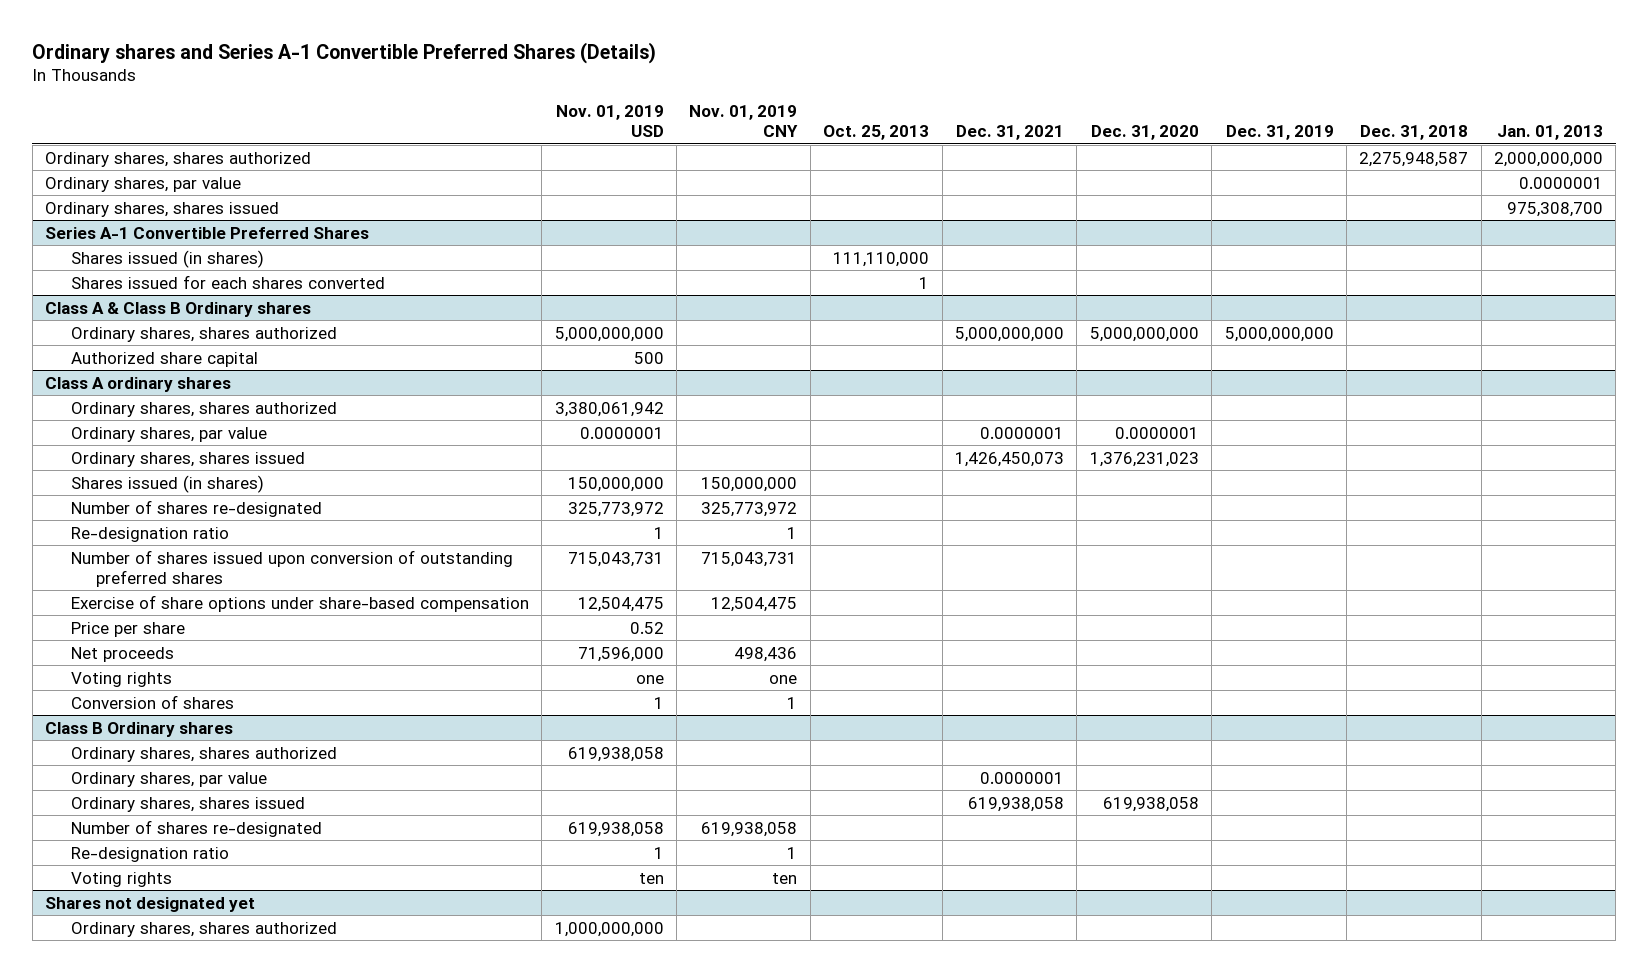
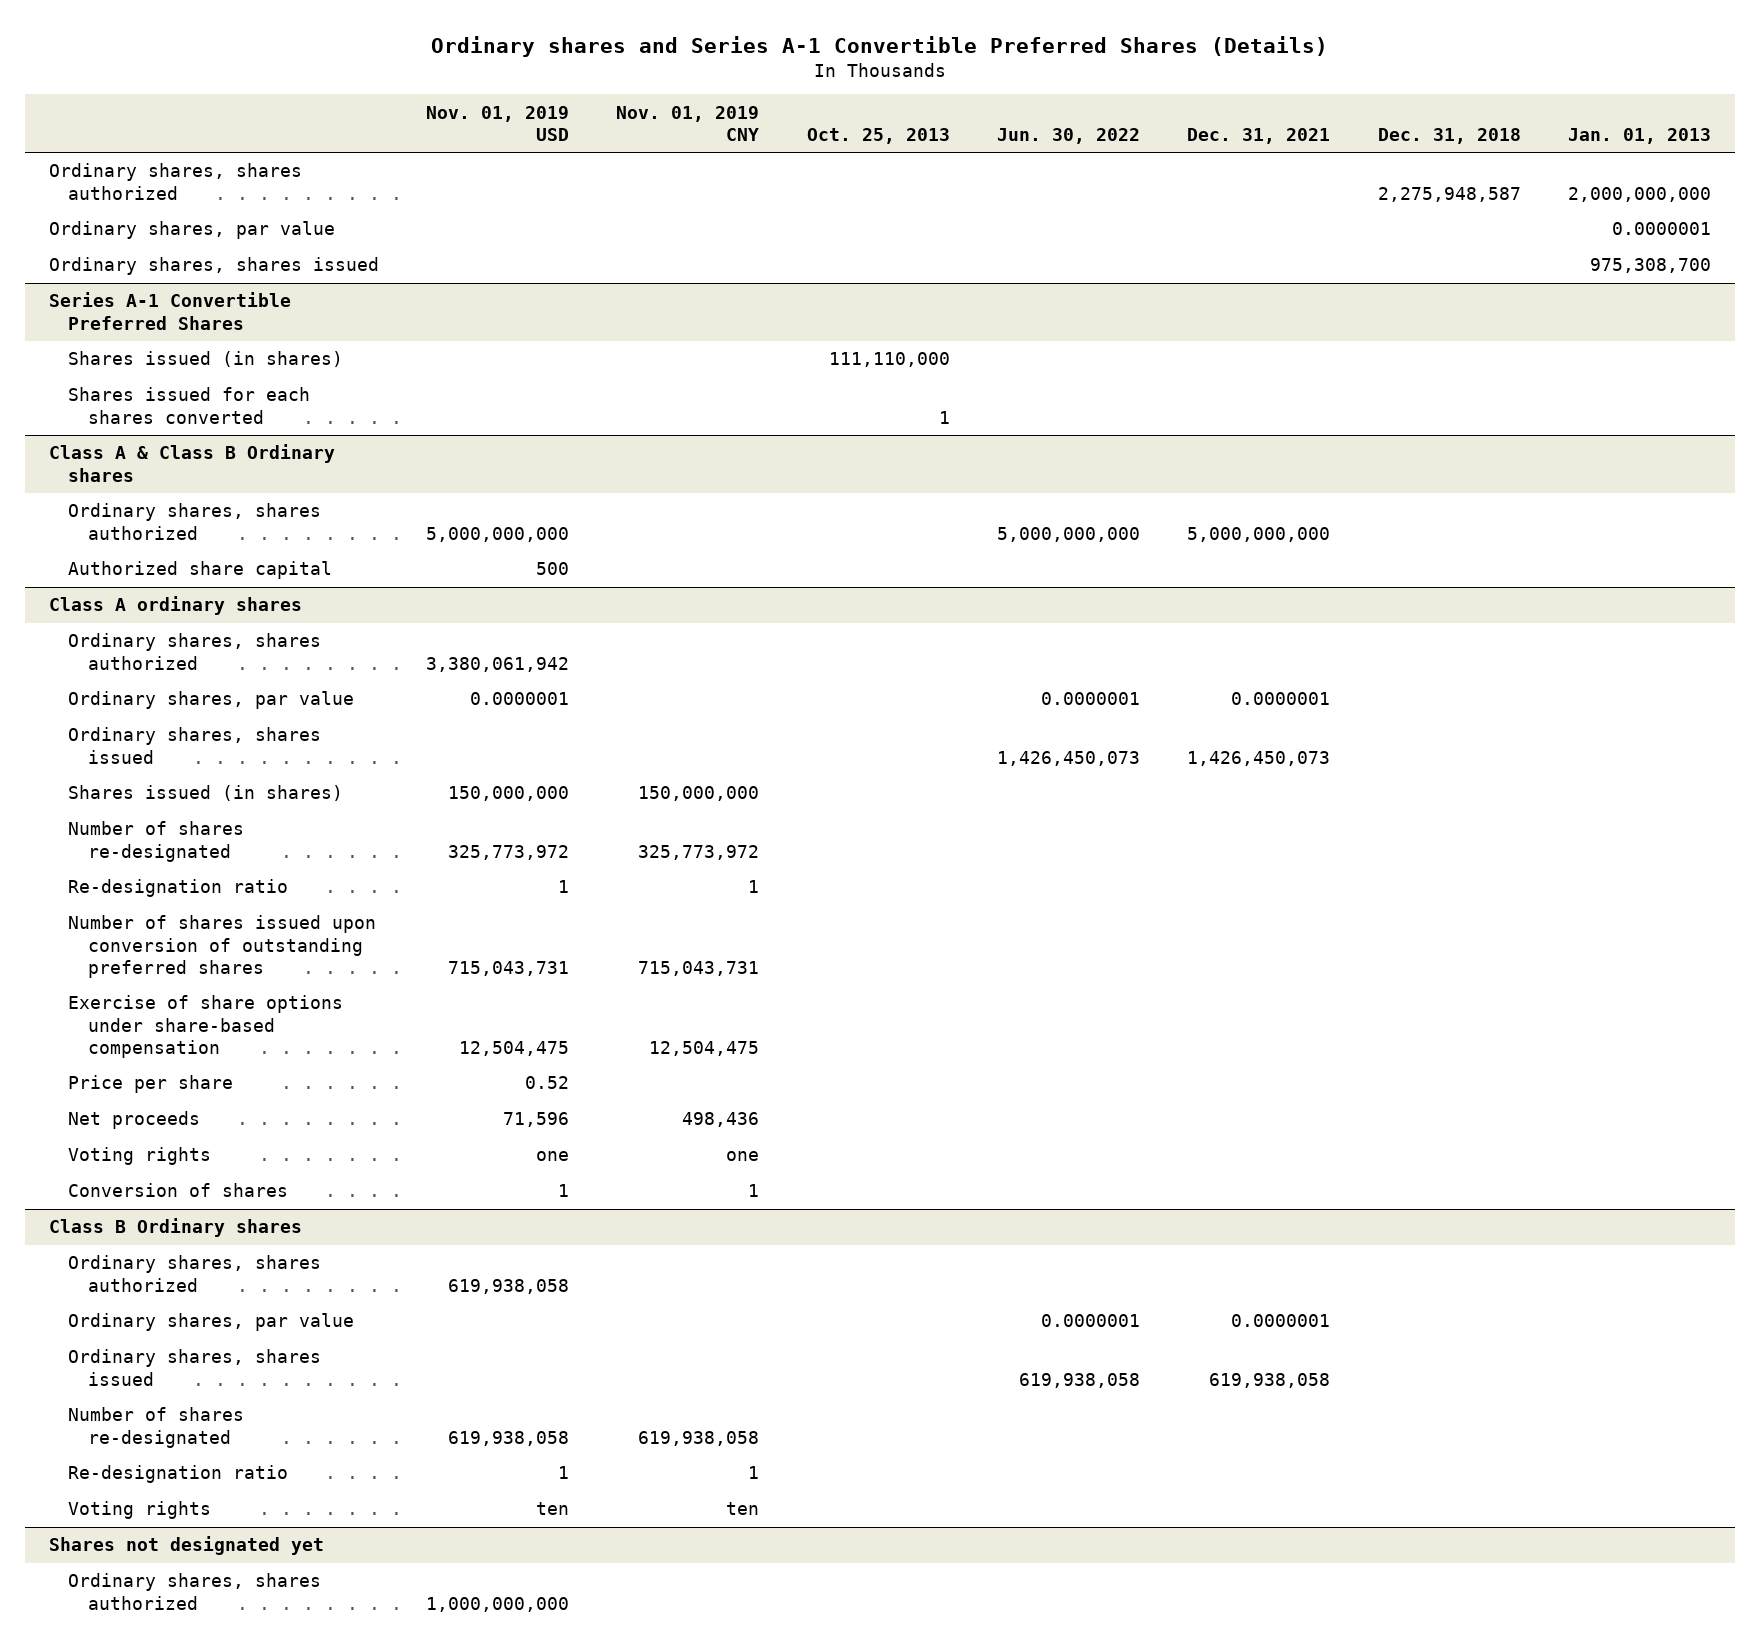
- | Nov. 01, 2019 USD | Nov. 01, 2019 CNY | Oct. 25, 2013 | Dec. 31, 2021 | Dec. 31, 2020 | Dec. 31, 2019 | Dec. 31, 2018 | Jan. 01, 2013
+ | Nov. 01, 2019 USD | Nov. 01, 2019 CNY | Oct. 25, 2013 | Jun. 30, 2022 | Dec. 31, 2021 | Dec. 31, 2018 | Jan. 01, 2013
@ Class A ordinary shares
- Net proceeds | 71,596,000 | 498,436 | | | | | |
+ Net proceeds | 71,596 | 498,436 | | | | |

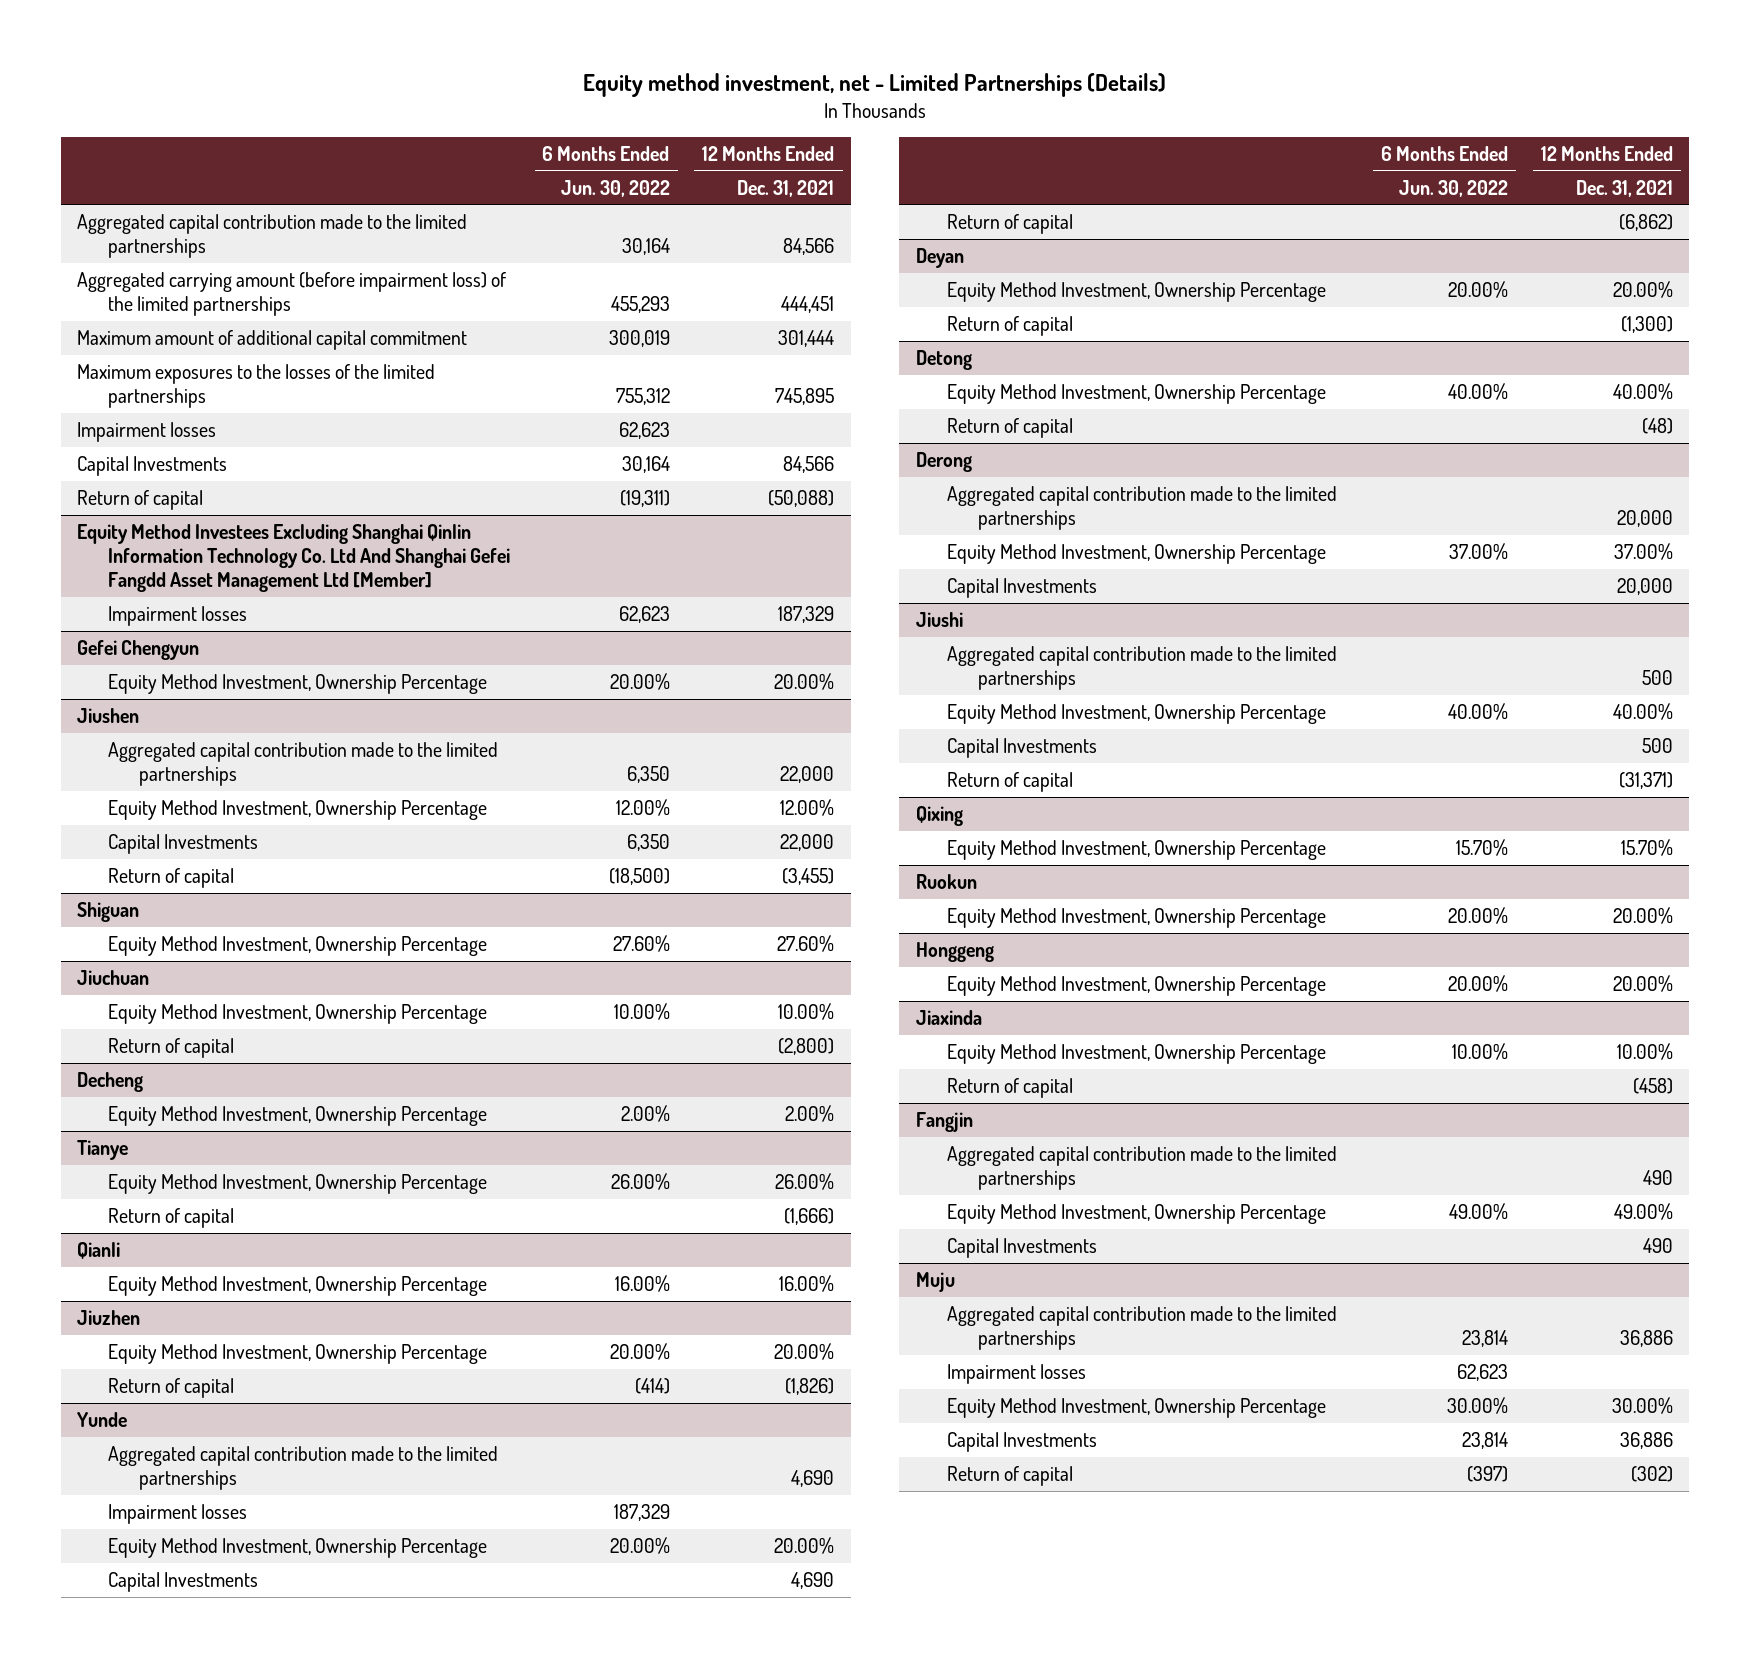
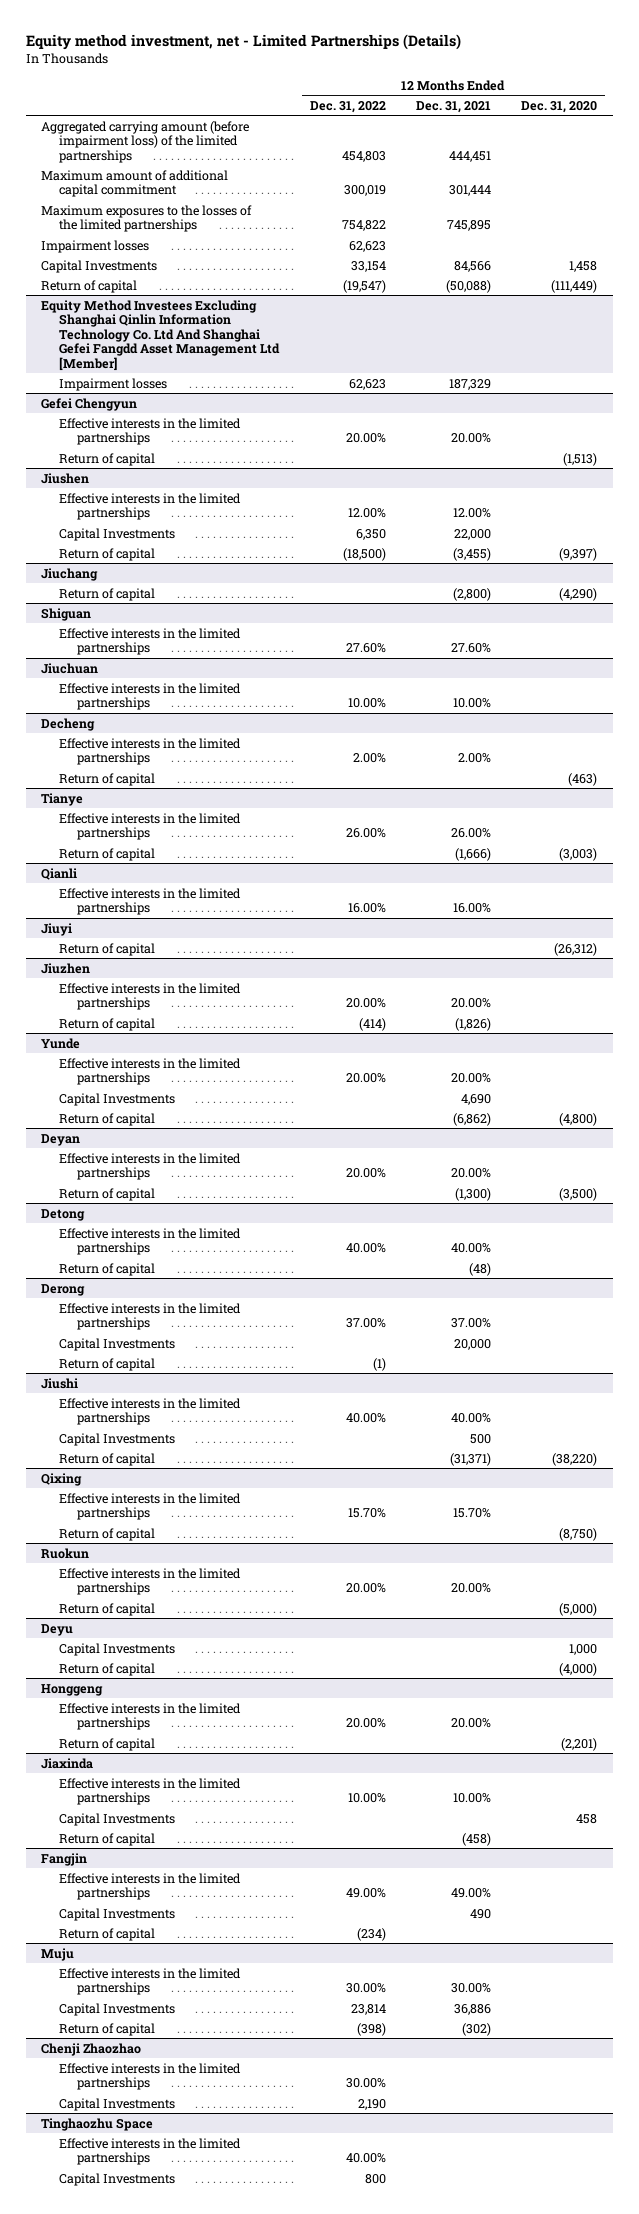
- | 6 Months Ended Jun. 30, 2022 | 12 Months Ended Dec. 31, 2021
+ | 12 Months Ended Dec. 31, 2022 | 12 Months Ended Dec. 31, 2021 | 12 Months Ended Dec. 31, 2020
- Aggregated capital contribution made to the limited partnerships | 30,164 | 84,566
@ Gefei Chengyun
- Equity Method Investment, Ownership Percentage | 20.00% | 20.00%
+ Effective interests in the limited partnerships | 20.00% | 20.00% |
+ Return of capital | | | (1,513)
@ Jiushen
- Aggregated capital contribution made to the limited partnerships | 6,350 | 22,000
- Equity Method Investment, Ownership Percentage | 12.00% | 12.00%
+ Effective interests in the limited partnerships | 12.00% | 12.00% |
+ Jiuchang
+ Return of capital | | (2,800) | (4,290)
@ Shiguan
- Equity Method Investment, Ownership Percentage | 27.60% | 27.60%
+ Effective interests in the limited partnerships | 27.60% | 27.60% |
@ Jiuchuan
- Equity Method Investment, Ownership Percentage | 10.00% | 10.00%
- Return of capital | | (2,800)
+ Effective interests in the limited partnerships | 10.00% | 10.00% |
@ Decheng
- Equity Method Investment, Ownership Percentage | 2.00% | 2.00%
+ Effective interests in the limited partnerships | 2.00% | 2.00% |
+ Return of capital | | | (463)
@ Tianye
- Equity Method Investment, Ownership Percentage | 26.00% | 26.00%
+ Effective interests in the limited partnerships | 26.00% | 26.00% |
@ Qianli
- Equity Method Investment, Ownership Percentage | 16.00% | 16.00%
+ Effective interests in the limited partnerships | 16.00% | 16.00% |
+ Jiuyi
+ Return of capital | | | (26,312)
@ Jiuzhen
- Equity Method Investment, Ownership Percentage | 20.00% | 20.00%
+ Effective interests in the limited partnerships | 20.00% | 20.00% |
@ Yunde
- Aggregated capital contribution made to the limited partnerships | | 4,690
- Impairment losses | 187,329 |
- Equity Method Investment, Ownership Percentage | 20.00% | 20.00%
+ Effective interests in the limited partnerships | 20.00% | 20.00% |
@ Deyan
- Equity Method Investment, Ownership Percentage | 20.00% | 20.00%
+ Effective interests in the limited partnerships | 20.00% | 20.00% |
@ Detong
- Equity Method Investment, Ownership Percentage | 40.00% | 40.00%
+ Effective interests in the limited partnerships | 40.00% | 40.00% |
@ Derong
- Aggregated capital contribution made to the limited partnerships | | 20,000
- Equity Method Investment, Ownership Percentage | 37.00% | 37.00%
+ Effective interests in the limited partnerships | 37.00% | 37.00% |
+ Return of capital | (1) | |
@ Jiushi
- Aggregated capital contribution made to the limited partnerships | | 500
- Equity Method Investment, Ownership Percentage | 40.00% | 40.00%
+ Effective interests in the limited partnerships | 40.00% | 40.00% |
@ Qixing
- Equity Method Investment, Ownership Percentage | 15.70% | 15.70%
+ Effective interests in the limited partnerships | 15.70% | 15.70% |
+ Return of capital | | | (8,750)
@ Ruokun
- Equity Method Investment, Ownership Percentage | 20.00% | 20.00%
+ Effective interests in the limited partnerships | 20.00% | 20.00% |
+ Return of capital | | | (5,000)
+ Deyu
+ Capital Investments | | | 1,000
+ Return of capital | | | (4,000)
@ Honggeng
- Equity Method Investment, Ownership Percentage | 20.00% | 20.00%
+ Effective interests in the limited partnerships | 20.00% | 20.00% |
+ Return of capital | | | (2,201)
@ Jiaxinda
- Equity Method Investment, Ownership Percentage | 10.00% | 10.00%
+ Effective interests in the limited partnerships | 10.00% | 10.00% |
+ Capital Investments | | | 458
@ Fangjin
- Aggregated capital contribution made to the limited partnerships | | 490
- Equity Method Investment, Ownership Percentage | 49.00% | 49.00%
+ Effective interests in the limited partnerships | 49.00% | 49.00% |
+ Return of capital | (234) | |
@ Muju
- Aggregated capital contribution made to the limited partnerships | 23,814 | 36,886
- Impairment losses | 62,623 |
- Equity Method Investment, Ownership Percentage | 30.00% | 30.00%
+ Effective interests in the limited partnerships | 30.00% | 30.00% |
+ Chenji Zhaozhao
+ Effective interests in the limited partnerships | 30.00% | |
+ Capital Investments | 2,190 | |
+ Tinghaozhu Space
+ Effective interests in the limited partnerships | 40.00% | |
+ Capital Investments | 800 | |

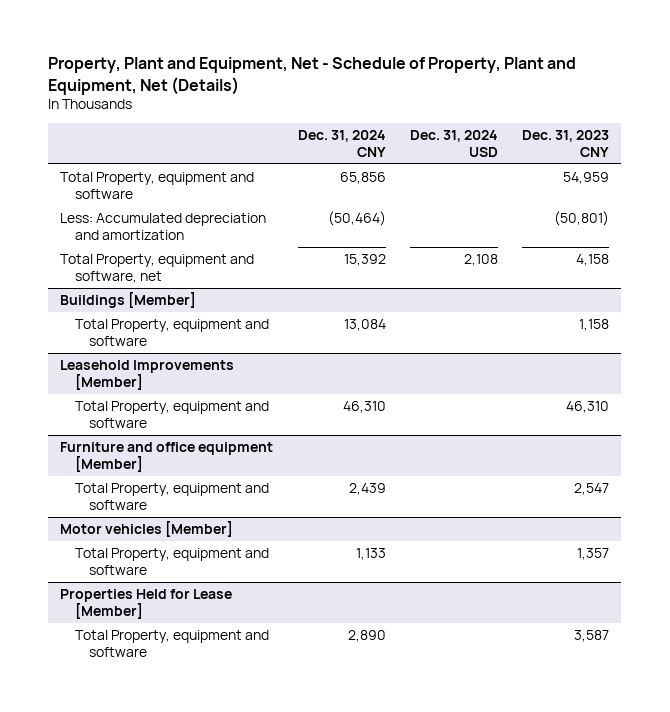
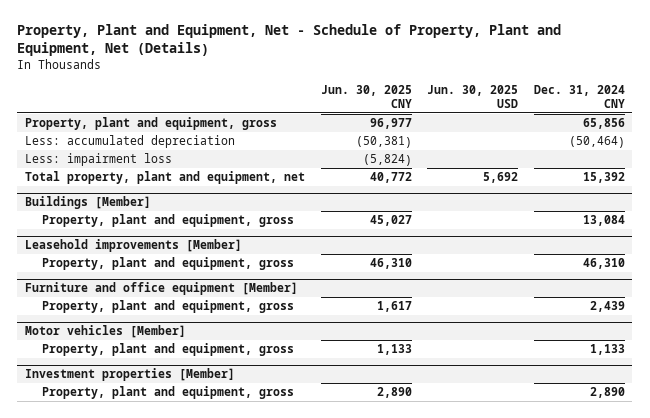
- | Dec. 31, 2024 CNY | Dec. 31, 2024 USD | Dec. 31, 2023 CNY
+ | Jun. 30, 2025 CNY | Jun. 30, 2025 USD | Dec. 31, 2024 CNY
- Total Property, equipment and software | 65,856 | | 54,959
- Less: Accumulated depreciation and amortization | (50,464) | | (50,801)
- Total Property, equipment and software, net | 15,392 | 2,108 | 4,158
+ Property, plant and equipment, gross | 96,977 | | 65,856
+ Less: accumulated depreciation | (50,381) | | (50,464)
+ Less: impairment loss | (5,824) | |
+ Total property, plant and equipment, net | 40,772 | 5,692 | 15,392
@ Buildings [Member]
- Total Property, equipment and software | 13,084 | | 1,158
- Leasehold Improvements [Member]
- Total Property, equipment and software | 46,310 | | 46,310
@ Buildings [Member]
+ Property, plant and equipment, gross | 45,027 | | 13,084
+ Leasehold improvements [Member]
+ Property, plant and equipment, gross | 46,310 | | 46,310
@ Furniture and office equipment [Member]
- Total Property, equipment and software | 2,439 | | 2,547
+ Property, plant and equipment, gross | 1,617 | | 2,439
@ Motor vehicles [Member]
- Total Property, equipment and software | 1,133 | | 1,357
- Properties Held for Lease [Member]
- Total Property, equipment and software | 2,890 | | 3,587
@ Motor vehicles [Member]
+ Property, plant and equipment, gross | 1,133 | | 1,133
+ Investment properties [Member]
+ Property, plant and equipment, gross | 2,890 | | 2,890

